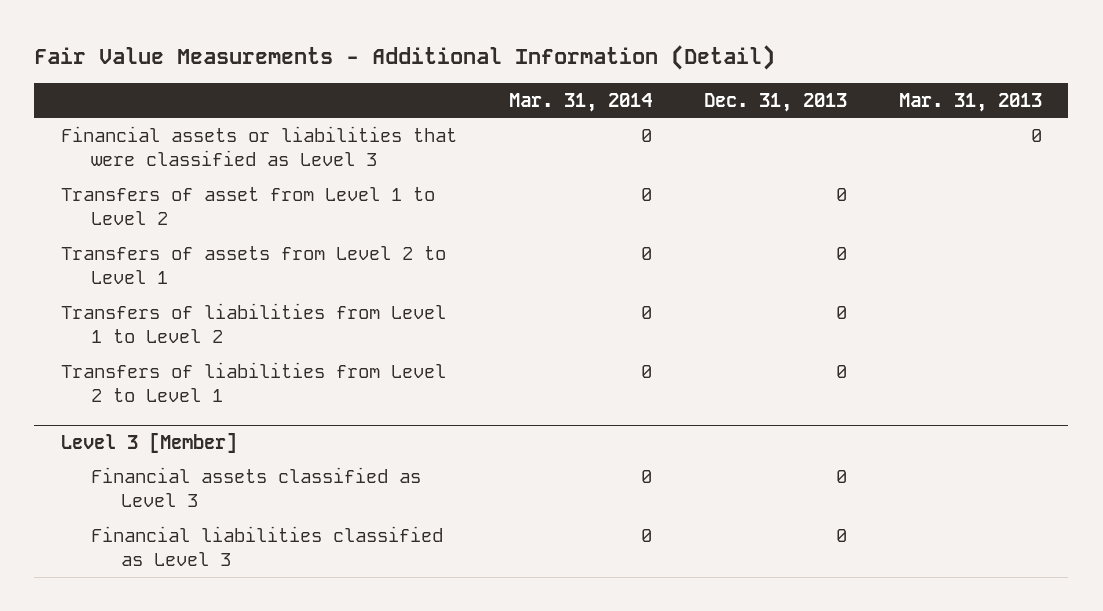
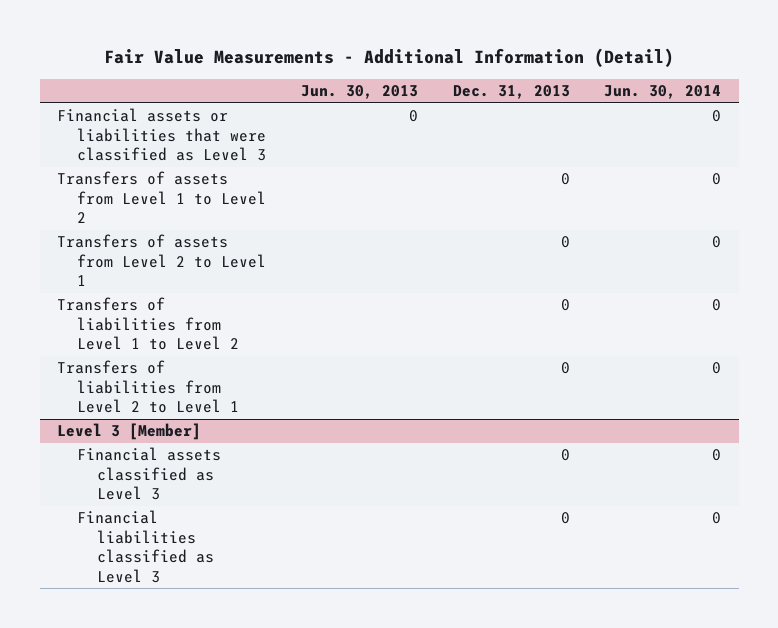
- | Mar. 31, 2014 | Dec. 31, 2013 | Mar. 31, 2013
+ | Jun. 30, 2013 | Dec. 31, 2013 | Jun. 30, 2014
- Transfers of asset from Level 1 to Level 2 | 0 | 0 |
+ Transfers of assets from Level 1 to Level 2 | | 0 | 0

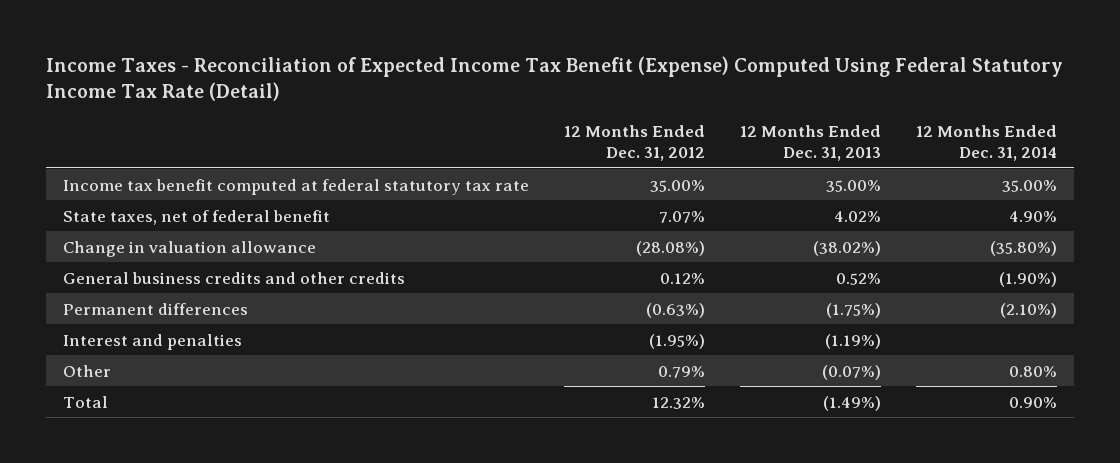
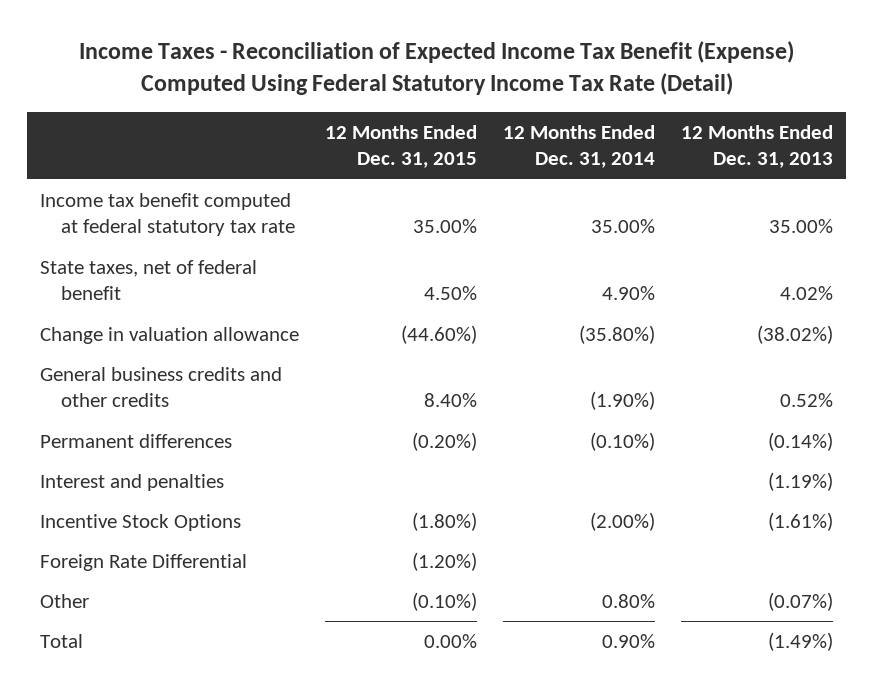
- | 12 Months Ended Dec. 31, 2012 | 12 Months Ended Dec. 31, 2013 | 12 Months Ended Dec. 31, 2014
+ | 12 Months Ended Dec. 31, 2015 | 12 Months Ended Dec. 31, 2014 | 12 Months Ended Dec. 31, 2013
- Permanent differences | (0.63%) | (1.75%) | (2.10%)
+ Permanent differences | (0.20%) | (0.10%) | (0.14%)
+ Incentive Stock Options | (1.80%) | (2.00%) | (1.61%)
+ Foreign Rate Differential | (1.20%) | |

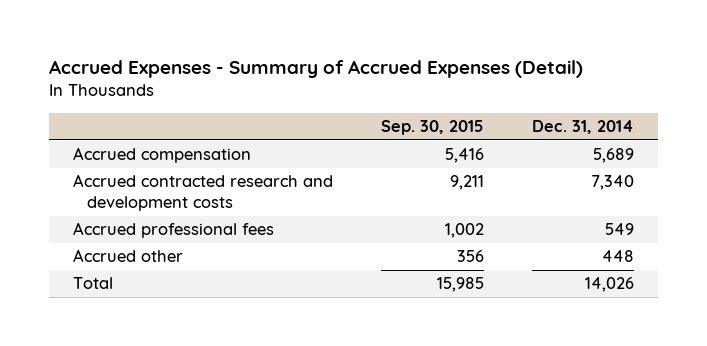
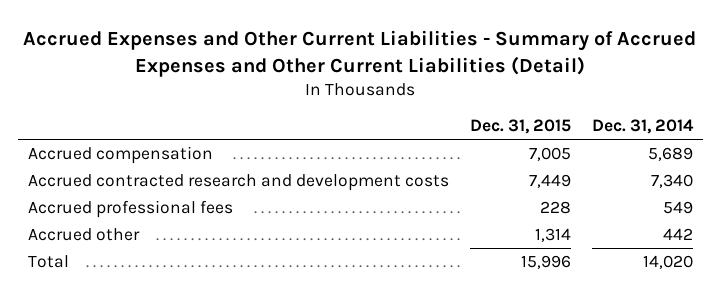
- Accrued Expenses - Summary of Accrued Expenses (Detail)
+ Accrued Expenses and Other Current Liabilities - Summary of Accrued Expenses and Other Current Liabilities (Detail)
- | Sep. 30, 2015 | Dec. 31, 2014
+ | Dec. 31, 2015 | Dec. 31, 2014
- Accrued other | 356 | 448
- Total | 15,985 | 14,026
+ Accrued other | 1,314 | 442
+ Total | 15,996 | 14,020

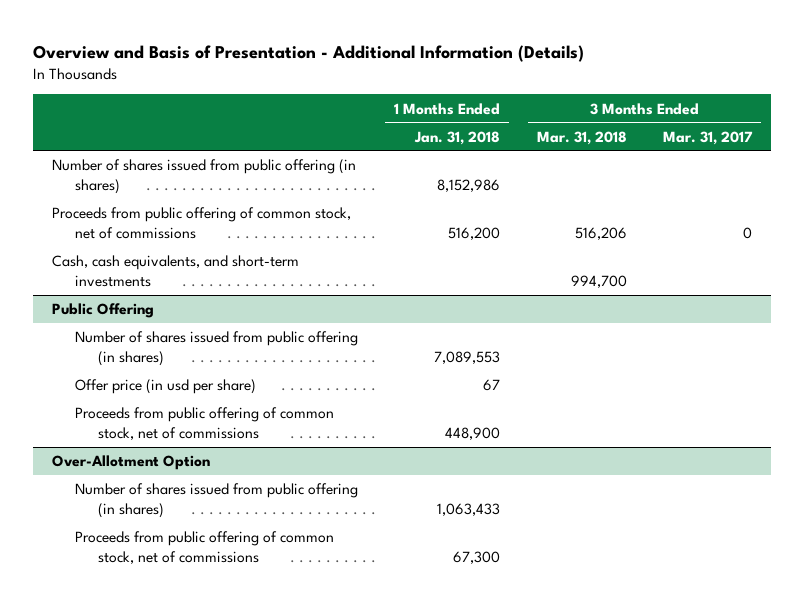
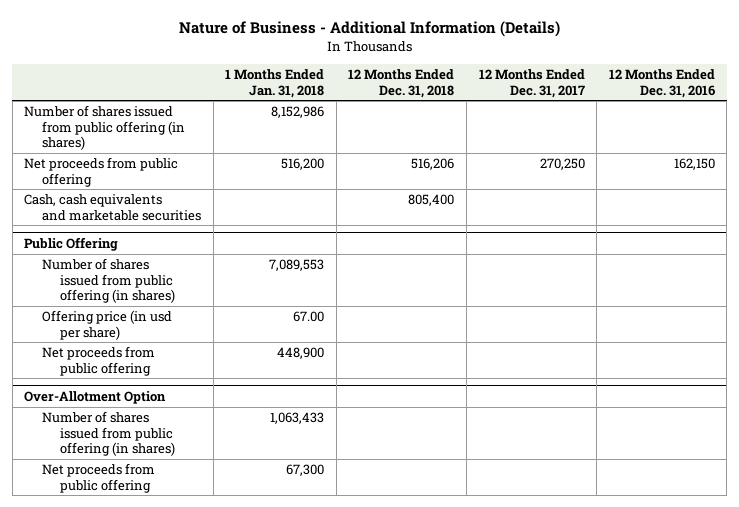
- Overview and Basis of Presentation - Additional Information (Details)
+ Nature of Business - Additional Information (Details)
- | 1 Months Ended Jan. 31, 2018 | 3 Months Ended Mar. 31, 2018 | 3 Months Ended Mar. 31, 2017
+ | 1 Months Ended Jan. 31, 2018 | 12 Months Ended Dec. 31, 2018 | 12 Months Ended Dec. 31, 2017 | 12 Months Ended Dec. 31, 2016
- Proceeds from public offering of common stock, net of commissions | 516,200 | 516,206 | 0
- Cash, cash equivalents, and short-term investments | | 994,700 |
+ Net proceeds from public offering | 516,200 | 516,206 | 270,250 | 162,150
+ Cash, cash equivalents and marketable securities | | 805,400 | |
@ Public Offering
- Offer price (in usd per share) | 67 | |
- Proceeds from public offering of common stock, net of commissions | 448,900 | |
+ Offering price (in usd per share) | 67.00 | | |
+ Net proceeds from public offering | 448,900 | | |
@ Over-Allotment Option
- Proceeds from public offering of common stock, net of commissions | 67,300 | |
+ Net proceeds from public offering | 67,300 | | |

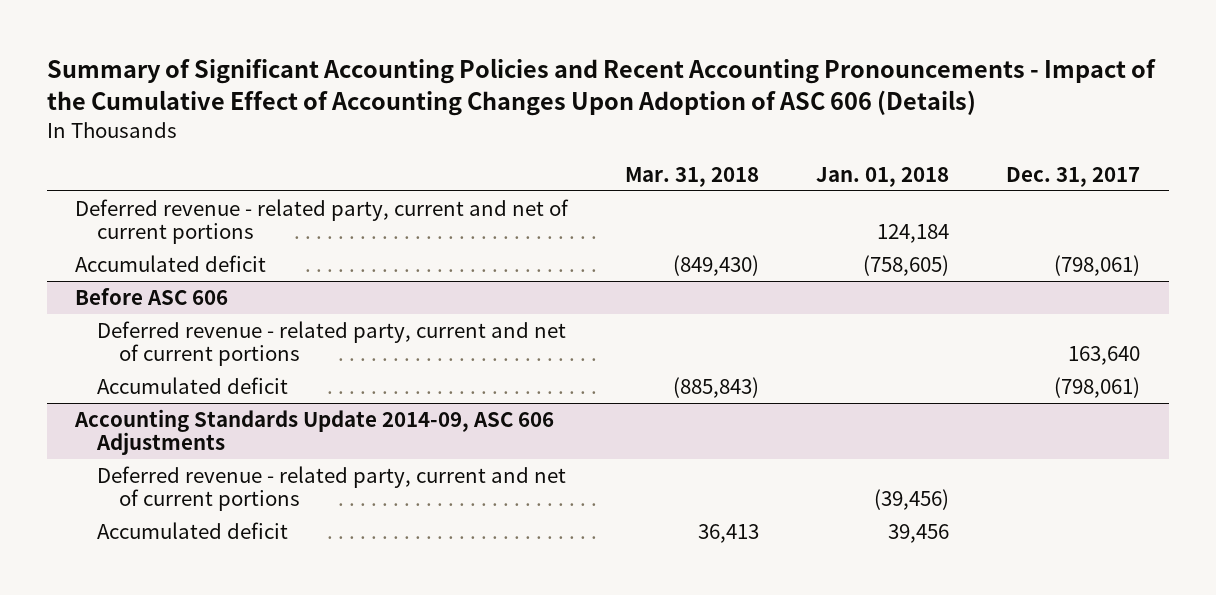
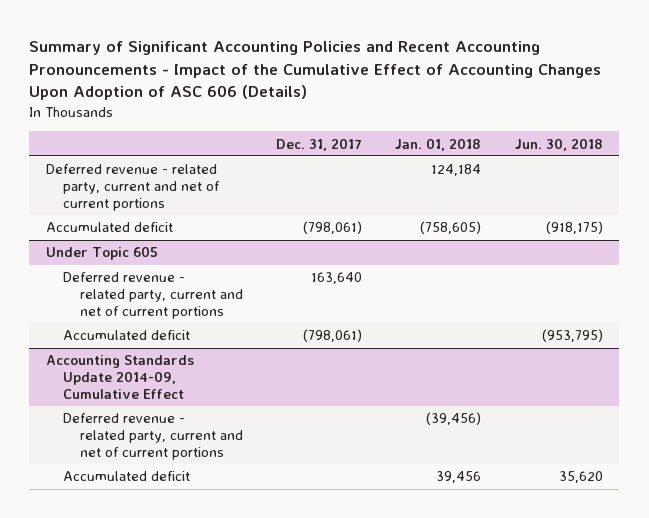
- | Mar. 31, 2018 | Jan. 01, 2018 | Dec. 31, 2017
+ | Dec. 31, 2017 | Jan. 01, 2018 | Jun. 30, 2018
- Before ASC 606
+ Under Topic 605
- Accounting Standards Update 2014-09, ASC 606 Adjustments
+ Accounting Standards Update 2014-09, Cumulative Effect

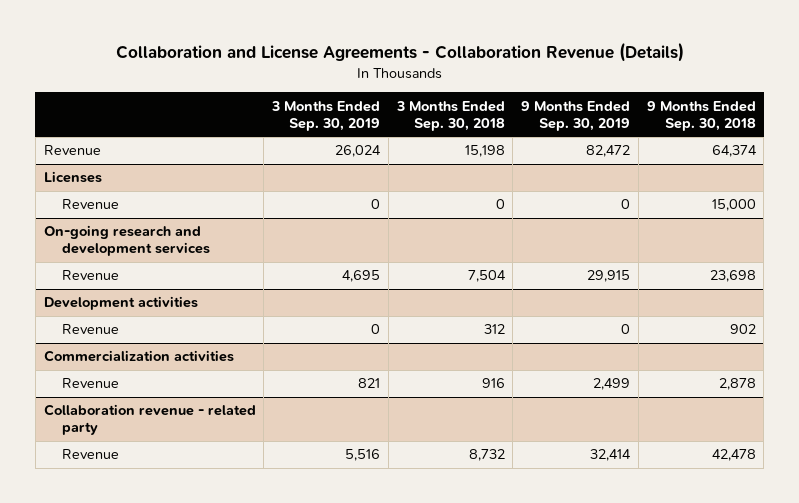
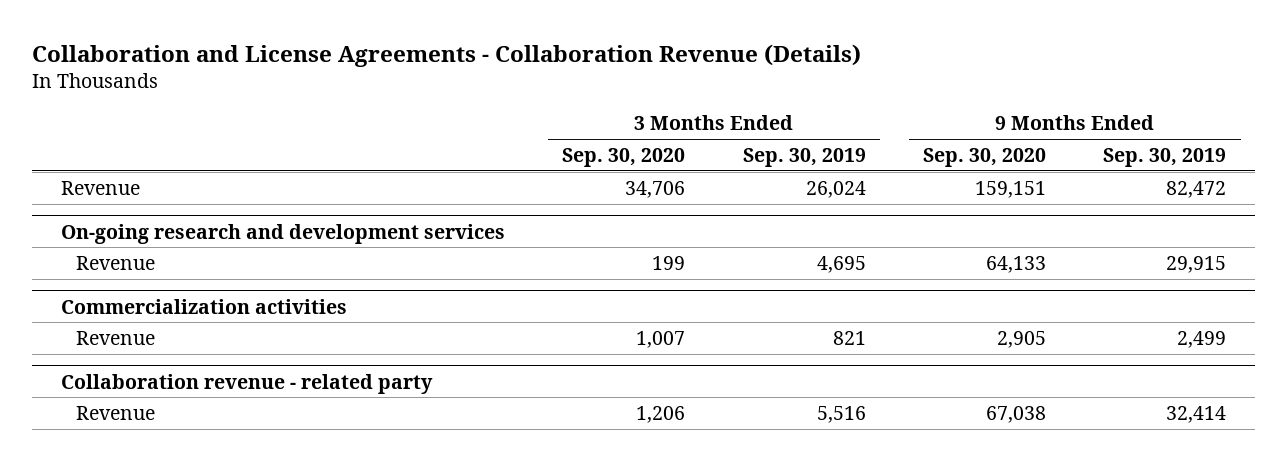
- | 3 Months Ended Sep. 30, 2019 | 3 Months Ended Sep. 30, 2018 | 9 Months Ended Sep. 30, 2019 | 9 Months Ended Sep. 30, 2018
+ | 3 Months Ended Sep. 30, 2020 | 3 Months Ended Sep. 30, 2019 | 9 Months Ended Sep. 30, 2020 | 9 Months Ended Sep. 30, 2019
- Licenses
- Revenue | 0 | 0 | 0 | 15,000
- Development activities
- Revenue | 0 | 312 | 0 | 902

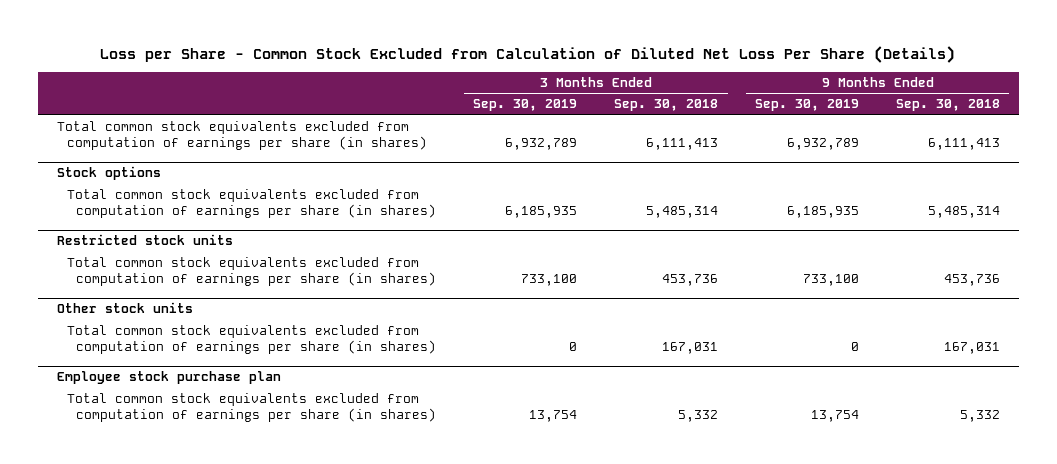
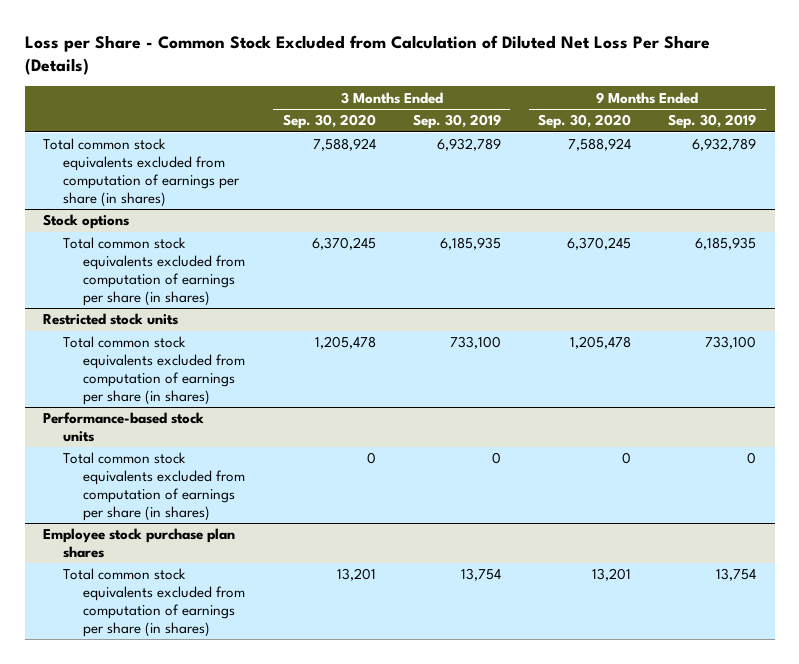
- | 3 Months Ended Sep. 30, 2019 | 3 Months Ended Sep. 30, 2018 | 9 Months Ended Sep. 30, 2019 | 9 Months Ended Sep. 30, 2018
+ | 3 Months Ended Sep. 30, 2020 | 3 Months Ended Sep. 30, 2019 | 9 Months Ended Sep. 30, 2020 | 9 Months Ended Sep. 30, 2019
- Other stock units
+ Performance-based stock units
- Employee stock purchase plan
+ Employee stock purchase plan shares

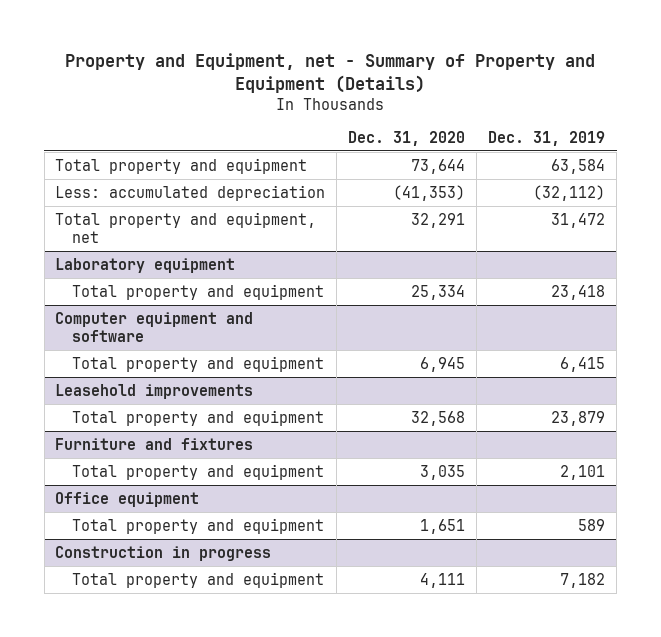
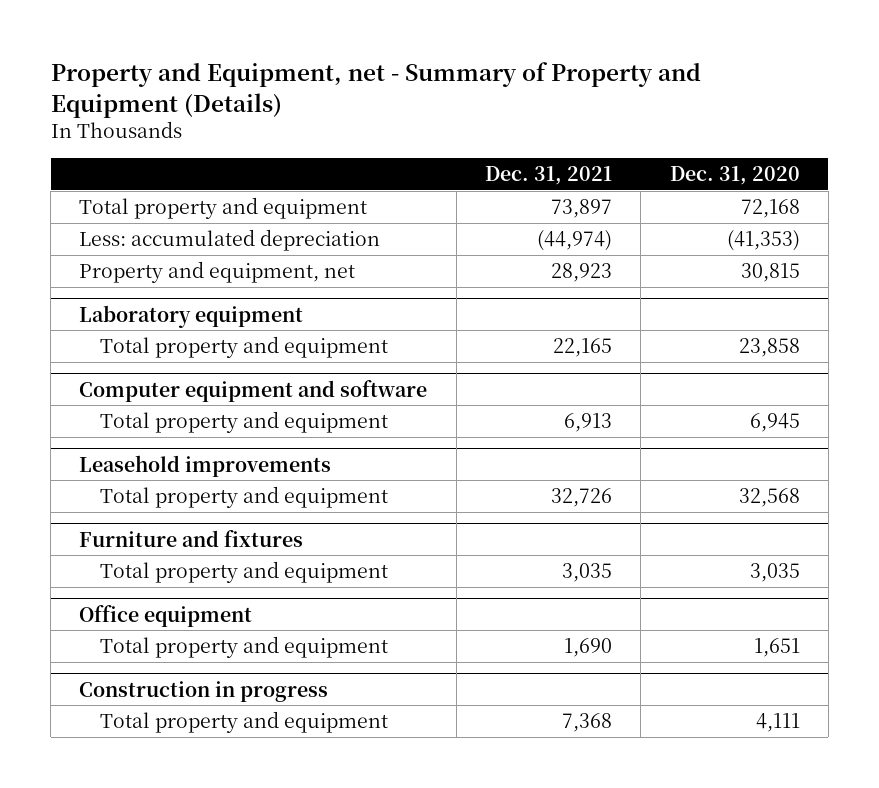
- | Dec. 31, 2020 | Dec. 31, 2019
+ | Dec. 31, 2021 | Dec. 31, 2020
- Total property and equipment | 73,644 | 63,584
+ Total property and equipment | 73,897 | 72,168
- Total property and equipment, net | 32,291 | 31,472
+ Property and equipment, net | 28,923 | 30,815
@ Laboratory equipment
- Total property and equipment | 25,334 | 23,418
+ Total property and equipment | 22,165 | 23,858

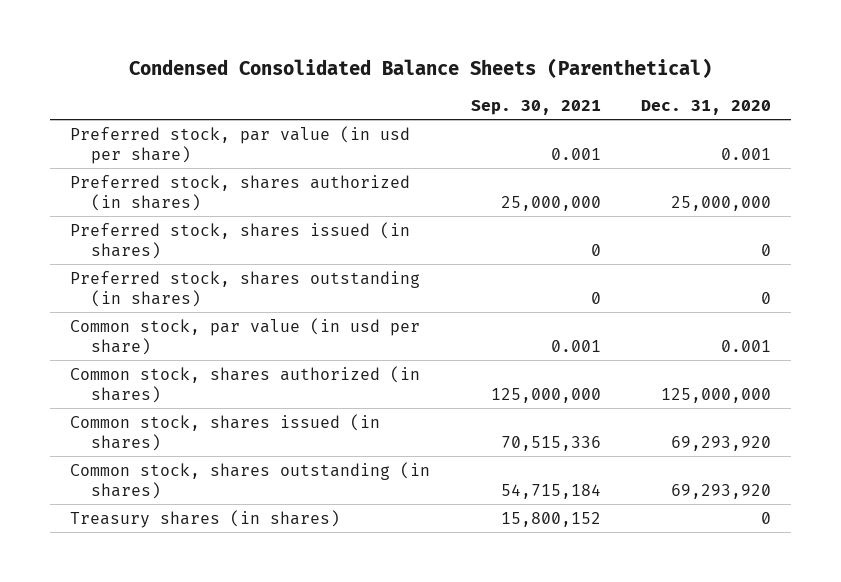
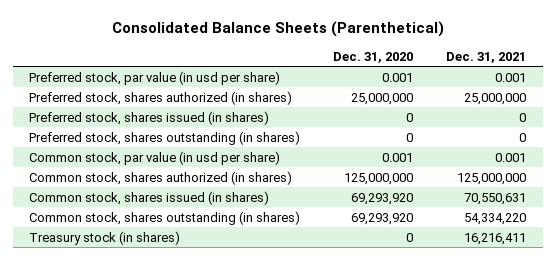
- Condensed Consolidated Balance Sheets (Parenthetical)
+ Consolidated Balance Sheets (Parenthetical)
- | Sep. 30, 2021 | Dec. 31, 2020
+ | Dec. 31, 2020 | Dec. 31, 2021
- Treasury shares (in shares) | 15,800,152 | 0
+ Treasury stock (in shares) | 0 | 16,216,411

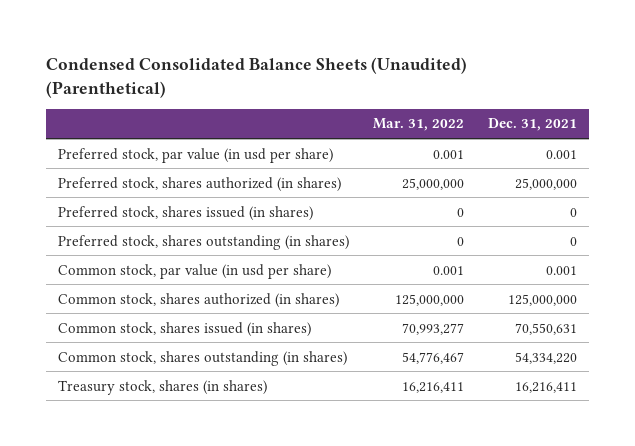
- Consolidated Balance Sheets (Parenthetical)
+ Condensed Consolidated Balance Sheets (Unaudited) (Parenthetical)
- | Dec. 31, 2020 | Dec. 31, 2021
+ | Mar. 31, 2022 | Dec. 31, 2021
- Treasury stock (in shares) | 0 | 16,216,411
+ Treasury stock, shares (in shares) | 16,216,411 | 16,216,411

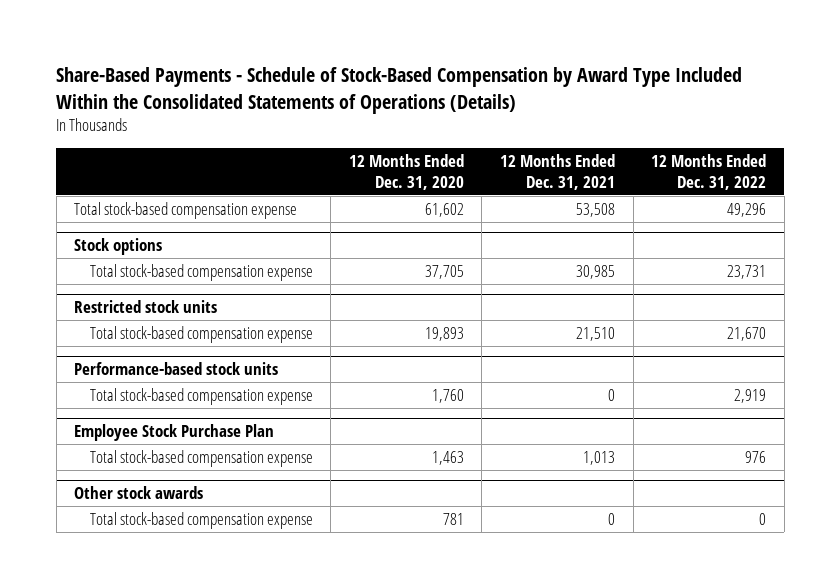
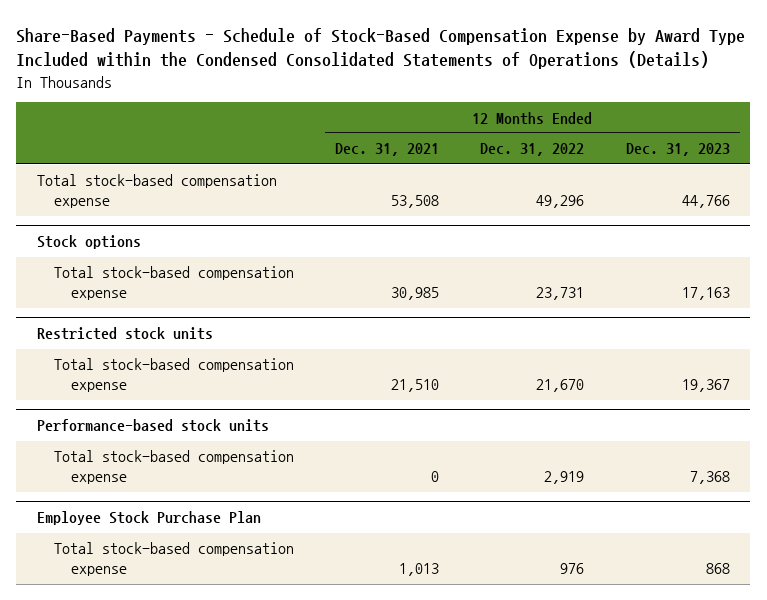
- Share-Based Payments - Schedule of Stock-Based Compensation by Award Type Included Within the Consolidated Statements of Operations (Details)
+ Share-Based Payments - Schedule of Stock-Based Compensation Expense by Award Type Included within the Condensed Consolidated Statements of Operations (Details)
- | 12 Months Ended Dec. 31, 2020 | 12 Months Ended Dec. 31, 2021 | 12 Months Ended Dec. 31, 2022
+ | 12 Months Ended Dec. 31, 2021 | 12 Months Ended Dec. 31, 2022 | 12 Months Ended Dec. 31, 2023
- Other stock awards
- Total stock-based compensation expense | 781 | 0 | 0

